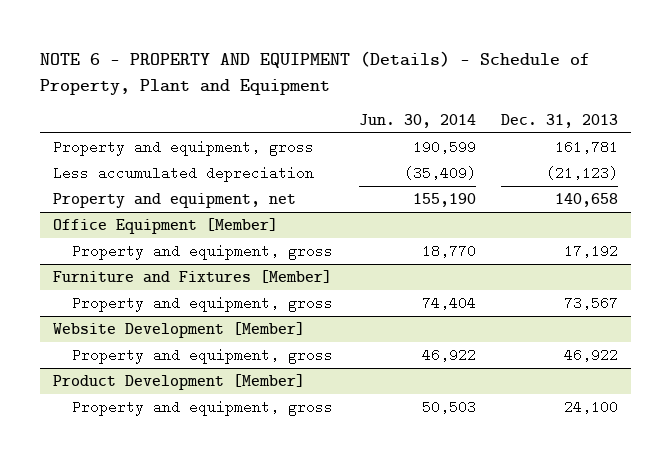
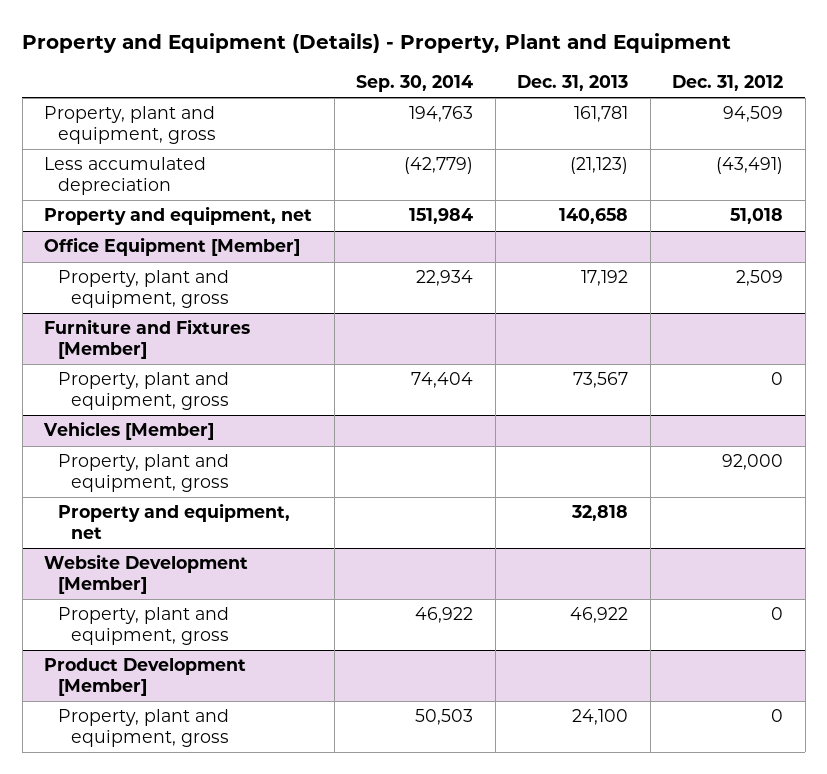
- NOTE 6 - PROPERTY AND EQUIPMENT (Details) - Schedule of Property, Plant and Equipment
+ Property and Equipment (Details) - Property, Plant and Equipment
- | Jun. 30, 2014 | Dec. 31, 2013
+ | Sep. 30, 2014 | Dec. 31, 2013 | Dec. 31, 2012
- Property and equipment, gross | 190,599 | 161,781
+ Property, plant and equipment, gross | 194,763 | 161,781 | 94,509
@ Office Equipment [Member]
- Property and equipment, gross | 18,770 | 17,192
+ Property, plant and equipment, gross | 22,934 | 17,192 | 2,509
@ Furniture and Fixtures [Member]
- Property and equipment, gross | 74,404 | 73,567
+ Property, plant and equipment, gross | 74,404 | 73,567 | 0
+ Vehicles [Member]
+ Property, plant and equipment, gross | | | 92,000
+ Property and equipment, net | | 32,818 |
@ Website Development [Member]
- Property and equipment, gross | 46,922 | 46,922
+ Property, plant and equipment, gross | 46,922 | 46,922 | 0
@ Product Development [Member]
- Property and equipment, gross | 50,503 | 24,100
+ Property, plant and equipment, gross | 50,503 | 24,100 | 0

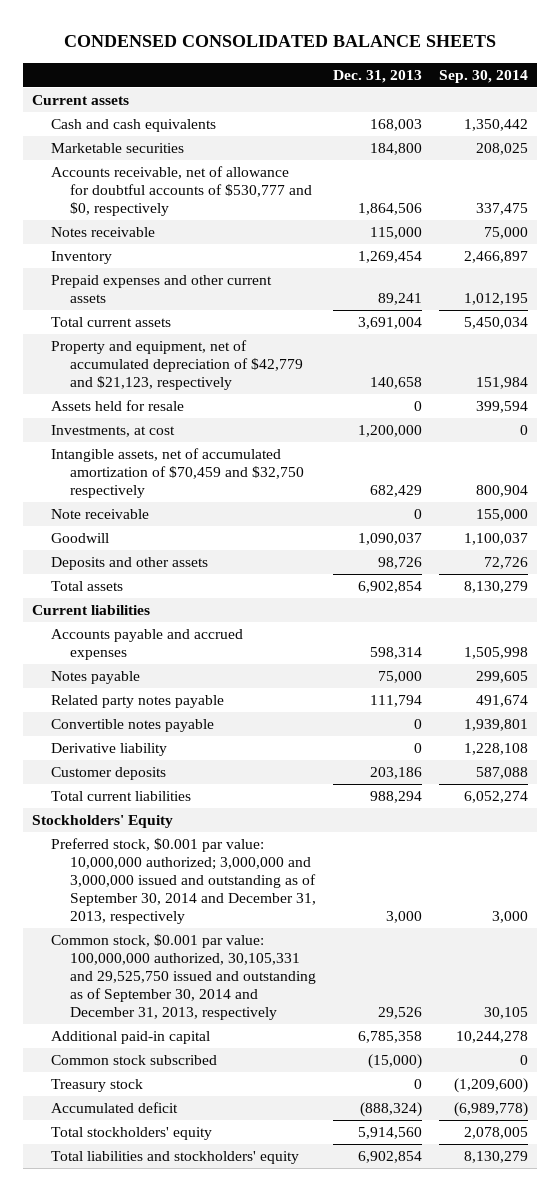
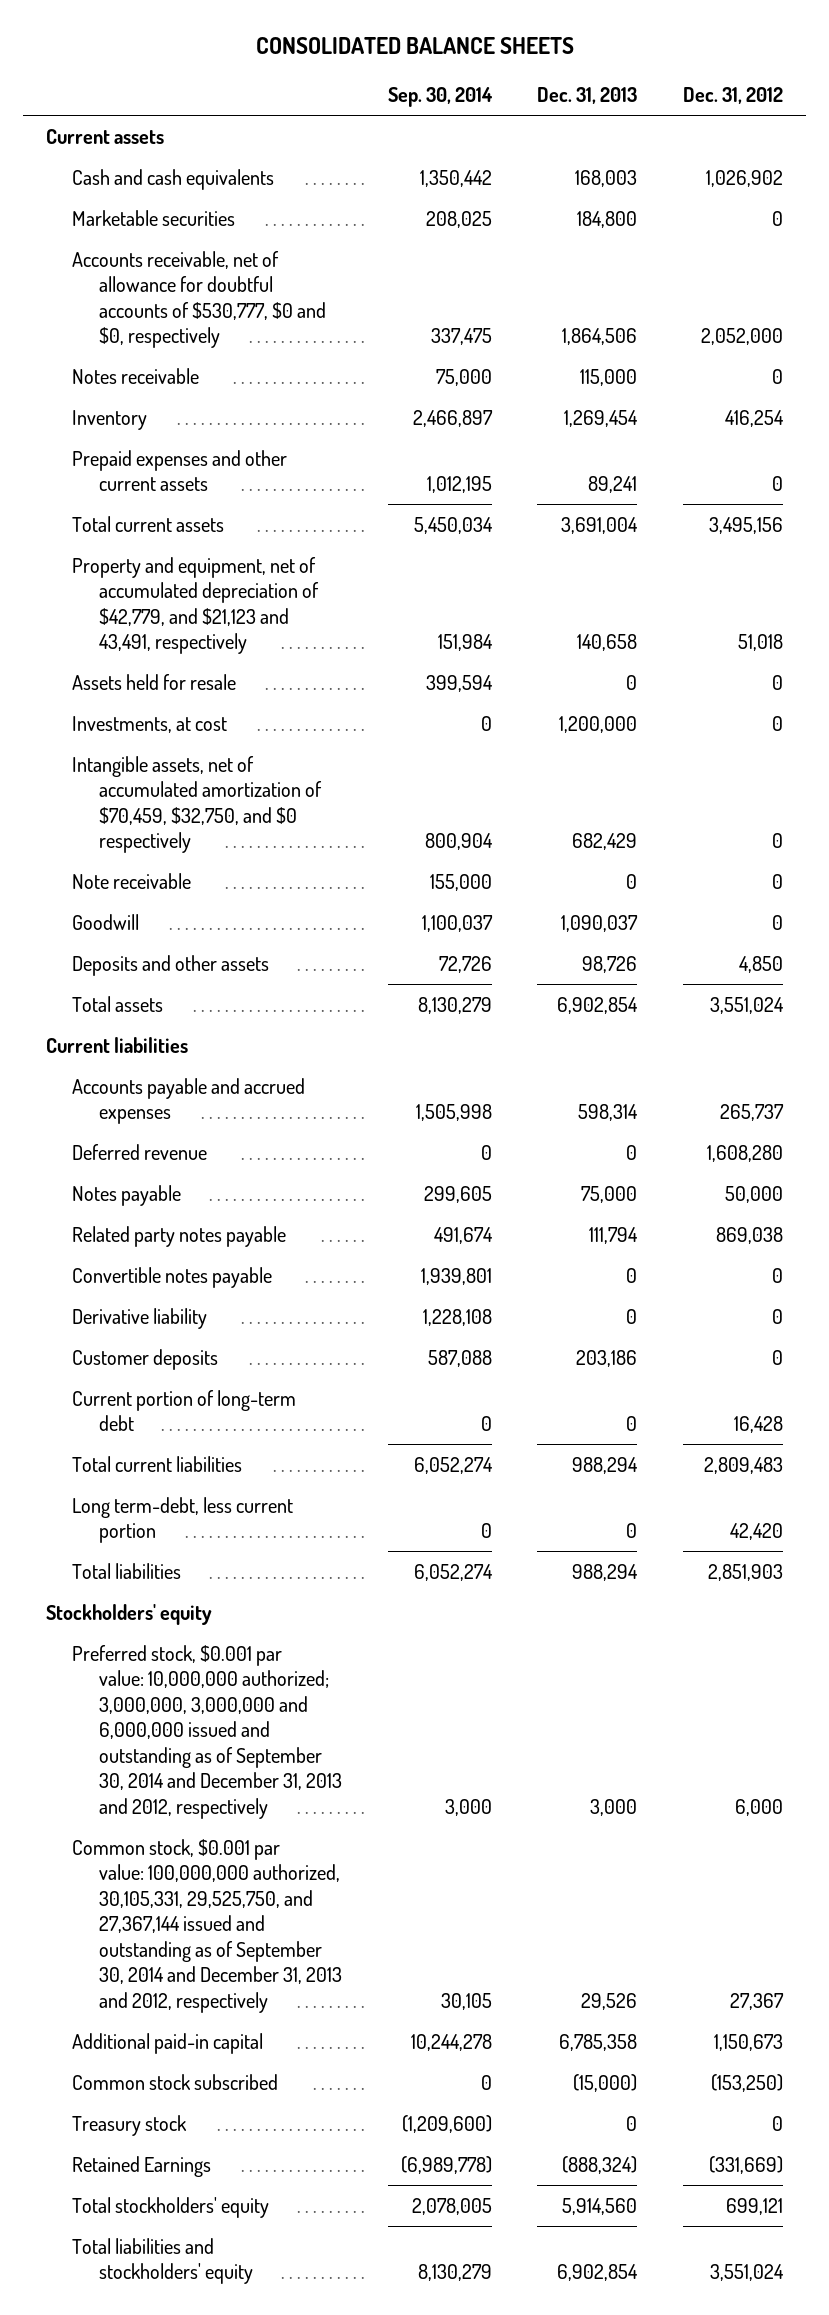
- CONDENSED CONSOLIDATED BALANCE SHEETS
+ CONSOLIDATED BALANCE SHEETS
- | Dec. 31, 2013 | Sep. 30, 2014
+ | Sep. 30, 2014 | Dec. 31, 2013 | Dec. 31, 2012
- Accounts receivable, net of allowance for doubtful accounts of $530,777 and $0, respectively | 1,864,506 | 337,475
+ Accounts receivable, net of allowance for doubtful accounts of $530,777, $0 and $0, respectively | 337,475 | 1,864,506 | 2,052,000
- Property and equipment, net of accumulated depreciation of $42,779 and $21,123, respectively | 140,658 | 151,984
+ Property and equipment, net of accumulated depreciation of $42,779, and $21,123 and 43,491, respectively | 151,984 | 140,658 | 51,018
- Intangible assets, net of accumulated amortization of $70,459 and $32,750 respectively | 682,429 | 800,904
+ Intangible assets, net of accumulated amortization of $70,459, $32,750, and $0 respectively | 800,904 | 682,429 | 0
+ Deferred revenue | 0 | 0 | 1,608,280
+ Current portion of long-term debt | 0 | 0 | 16,428
- Stockholders' Equity
- Preferred stock, $0.001 par value: 10,000,000 authorized; 3,000,000 and 3,000,000 issued and outstanding as of September 30, 2014 and December 31, 2013, respectively | 3,000 | 3,000
- Common stock, $0.001 par value: 100,000,000 authorized, 30,105,331 and 29,525,750 issued and outstanding as of September 30, 2014 and December 31, 2013, respectively | 29,526 | 30,105
+ Long term-debt, less current portion | 0 | 0 | 42,420
+ Total liabilities | 6,052,274 | 988,294 | 2,851,903
+ Stockholders' equity
+ Preferred stock, $0.001 par value: 10,000,000 authorized; 3,000,000, 3,000,000 and 6,000,000 issued and outstanding as of September 30, 2014 and December 31, 2013 and 2012, respectively | 3,000 | 3,000 | 6,000
+ Common stock, $0.001 par value: 100,000,000 authorized, 30,105,331, 29,525,750, and 27,367,144 issued and outstanding as of September 30, 2014 and December 31, 2013 and 2012, respectively | 30,105 | 29,526 | 27,367
- Accumulated deficit | (888,324) | (6,989,778)
+ Retained Earnings | (6,989,778) | (888,324) | (331,669)

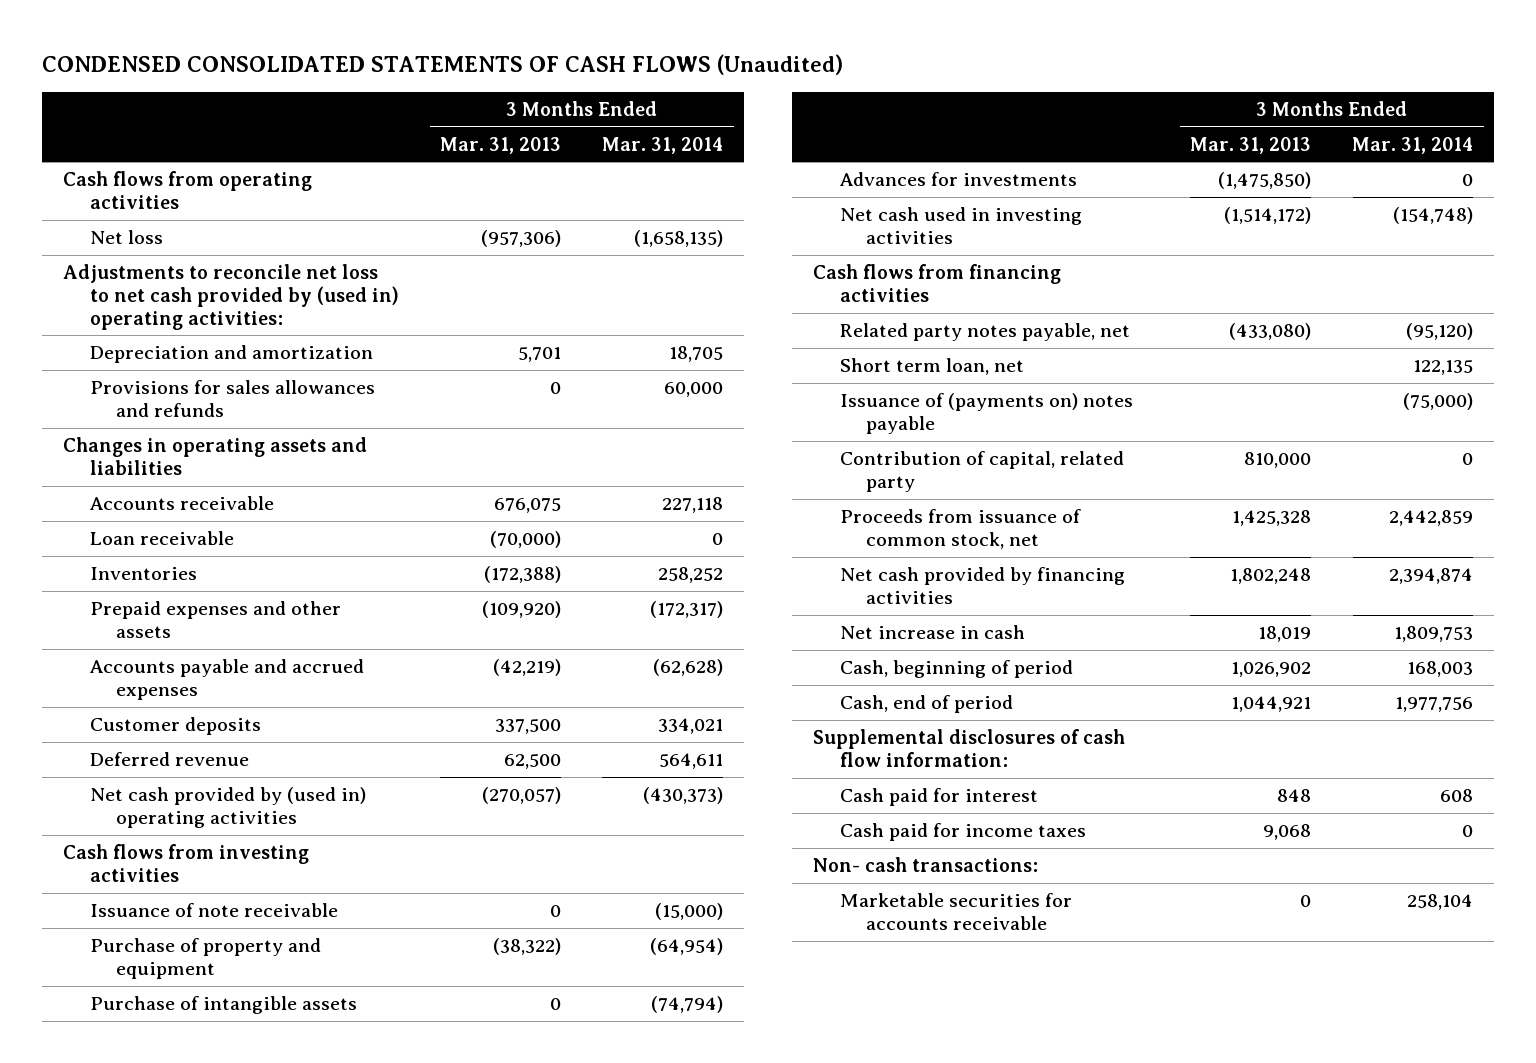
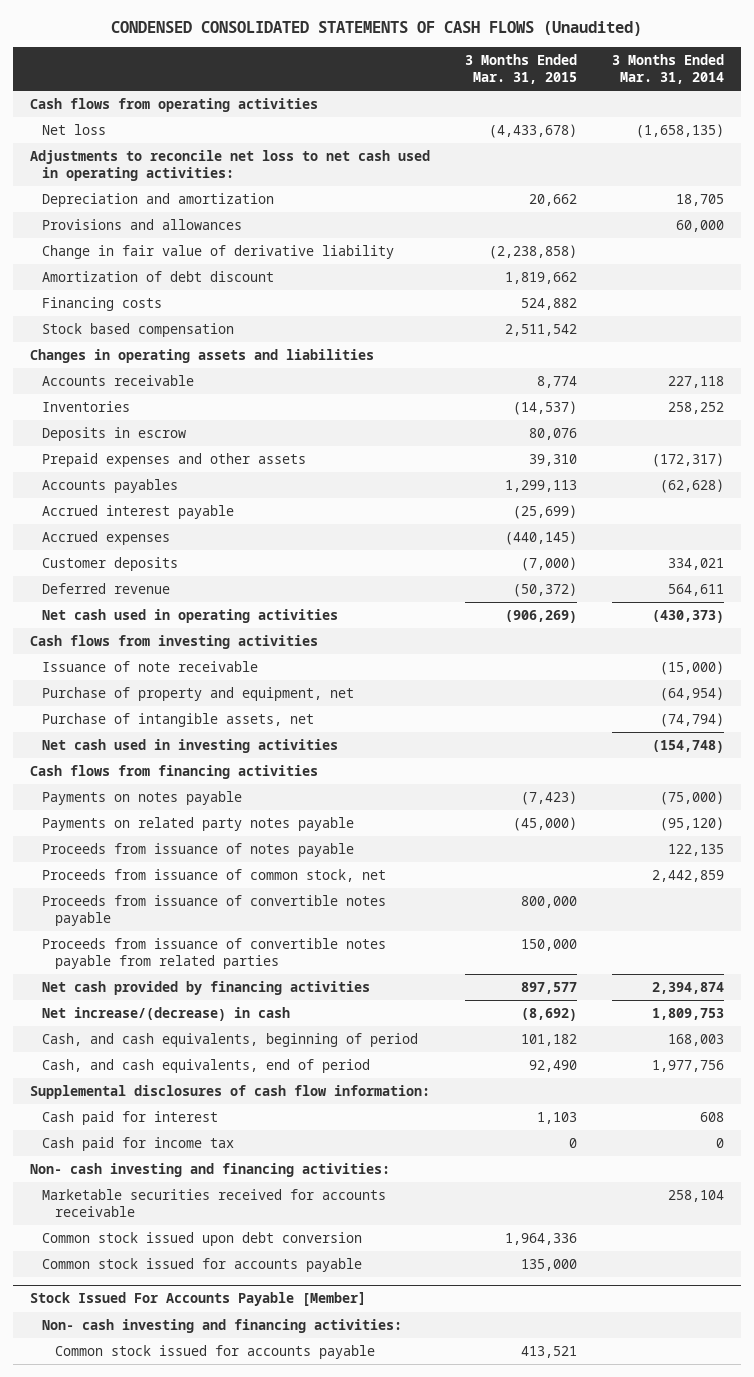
- | 3 Months Ended Mar. 31, 2013 | 3 Months Ended Mar. 31, 2014
+ | 3 Months Ended Mar. 31, 2015 | 3 Months Ended Mar. 31, 2014
- Adjustments to reconcile net loss to net cash provided by (used in) operating activities:
+ Adjustments to reconcile net loss to net cash used in operating activities:
- Provisions for sales allowances and refunds | 0 | 60,000
+ Provisions and allowances | | 60,000
+ Change in fair value of derivative liability | (2,238,858) |
+ Amortization of debt discount | 1,819,662 |
+ Financing costs | 524,882 |
+ Stock based compensation | 2,511,542 |
- Loan receivable | (70,000) | 0
+ Deposits in escrow | 80,076 |
- Accounts payable and accrued expenses | (42,219) | (62,628)
+ Accounts payables | 1,299,113 | (62,628)
+ Accrued interest payable | (25,699) |
+ Accrued expenses | (440,145) |
- Net cash provided by (used in) operating activities | (270,057) | (430,373)
+ Net cash used in operating activities | (906,269) | (430,373)
- Purchase of property and equipment | (38,322) | (64,954)
- Purchase of intangible assets | 0 | (74,794)
- Advances for investments | (1,475,850) | 0
+ Purchase of property and equipment, net | | (64,954)
+ Purchase of intangible assets, net | | (74,794)
- Related party notes payable, net | (433,080) | (95,120)
- Short term loan, net | | 122,135
- Issuance of (payments on) notes payable | | (75,000)
- Contribution of capital, related party | 810,000 | 0
+ Payments on notes payable | (7,423) | (75,000)
+ Payments on related party notes payable | (45,000) | (95,120)
+ Proceeds from issuance of notes payable | | 122,135
+ Proceeds from issuance of convertible notes payable | 800,000 |
+ Proceeds from issuance of convertible notes payable from related parties | 150,000 |
- Net increase in cash | 18,019 | 1,809,753
- Cash, beginning of period | 1,026,902 | 168,003
- Cash, end of period | 1,044,921 | 1,977,756
+ Net increase/(decrease) in cash | (8,692) | 1,809,753
+ Cash, and cash equivalents, beginning of period | 101,182 | 168,003
+ Cash, and cash equivalents, end of period | 92,490 | 1,977,756
- Cash paid for income taxes | 9,068 | 0
- Non- cash transactions:
- Marketable securities for accounts receivable | 0 | 258,104
+ Cash paid for income tax | 0 | 0
+ Non- cash investing and financing activities:
+ Marketable securities received for accounts receivable | | 258,104
+ Common stock issued upon debt conversion | 1,964,336 |
+ Common stock issued for accounts payable | 135,000 |
+ Stock Issued For Accounts Payable [Member]
+ Non- cash investing and financing activities:
+ Common stock issued for accounts payable | 413,521 |

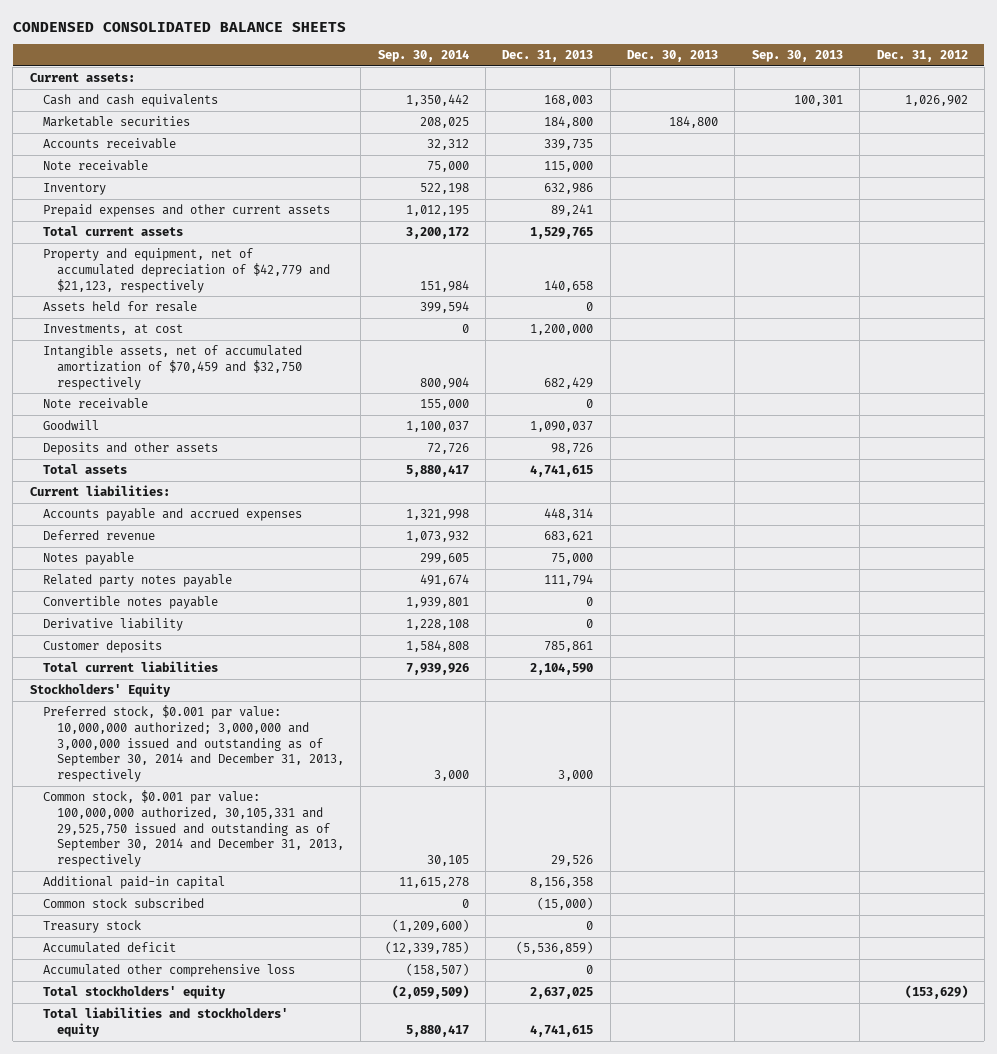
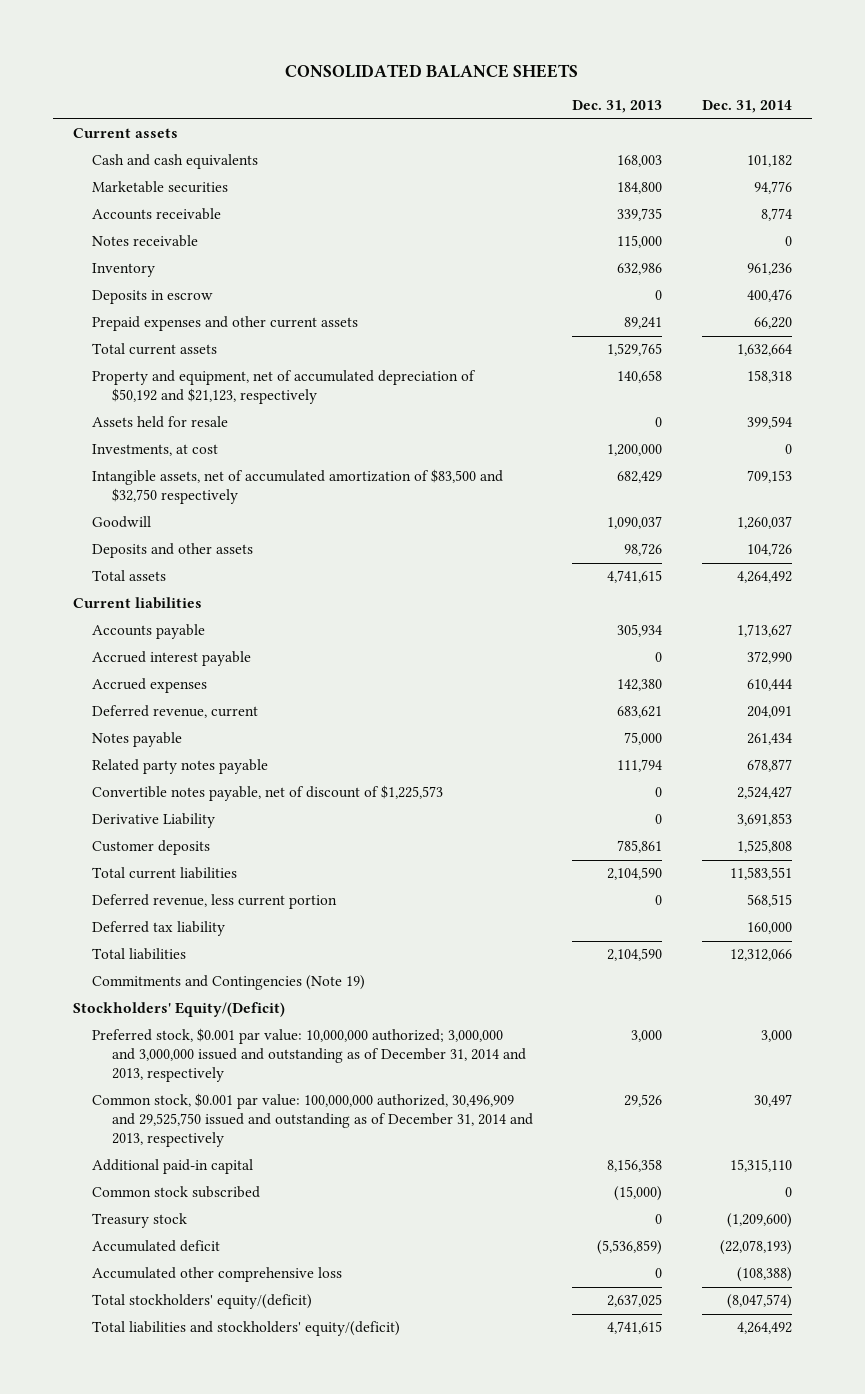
- CONDENSED CONSOLIDATED BALANCE SHEETS
+ CONSOLIDATED BALANCE SHEETS
- | Sep. 30, 2014 | Dec. 31, 2013 | Dec. 30, 2013 | Sep. 30, 2013 | Dec. 31, 2012
+ | Dec. 31, 2013 | Dec. 31, 2014
- Current assets:
+ Current assets
- Note receivable | 75,000 | 115,000 | | |
+ Notes receivable | 115,000 | 0
+ Deposits in escrow | 0 | 400,476
- Property and equipment, net of accumulated depreciation of $42,779 and $21,123, respectively | 151,984 | 140,658 | | |
+ Property and equipment, net of accumulated depreciation of $50,192 and $21,123, respectively | 140,658 | 158,318
- Intangible assets, net of accumulated amortization of $70,459 and $32,750 respectively | 800,904 | 682,429 | | |
- Note receivable | 155,000 | 0 | | |
+ Intangible assets, net of accumulated amortization of $83,500 and $32,750 respectively | 682,429 | 709,153
- Current liabilities:
- Accounts payable and accrued expenses | 1,321,998 | 448,314 | | |
- Deferred revenue | 1,073,932 | 683,621 | | |
+ Current liabilities
+ Accounts payable | 305,934 | 1,713,627
+ Accrued interest payable | 0 | 372,990
+ Accrued expenses | 142,380 | 610,444
+ Deferred revenue, current | 683,621 | 204,091
- Convertible notes payable | 1,939,801 | 0 | | |
- Derivative liability | 1,228,108 | 0 | | |
+ Convertible notes payable, net of discount of $1,225,573 | 0 | 2,524,427
+ Derivative Liability | 0 | 3,691,853
- Stockholders' Equity
- Preferred stock, $0.001 par value: 10,000,000 authorized; 3,000,000 and 3,000,000 issued and outstanding as of September 30, 2014 and December 31, 2013, respectively | 3,000 | 3,000 | | |
- Common stock, $0.001 par value: 100,000,000 authorized, 30,105,331 and 29,525,750 issued and outstanding as of September 30, 2014 and December 31, 2013, respectively | 30,105 | 29,526 | | |
+ Deferred revenue, less current portion | 0 | 568,515
+ Deferred tax liability | | 160,000
+ Total liabilities | 2,104,590 | 12,312,066
+ Commitments and Contingencies (Note 19)
+ Stockholders' Equity/(Deficit)
+ Preferred stock, $0.001 par value: 10,000,000 authorized; 3,000,000 and 3,000,000 issued and outstanding as of December 31, 2014 and 2013, respectively | 3,000 | 3,000
+ Common stock, $0.001 par value: 100,000,000 authorized, 30,496,909 and 29,525,750 issued and outstanding as of December 31, 2014 and 2013, respectively | 29,526 | 30,497
- Total stockholders' equity | (2,059,509) | 2,637,025 | | | (153,629)
- Total liabilities and stockholders' equity | 5,880,417 | 4,741,615 | | |
+ Total stockholders' equity/(deficit) | 2,637,025 | (8,047,574)
+ Total liabilities and stockholders' equity/(deficit) | 4,741,615 | 4,264,492

